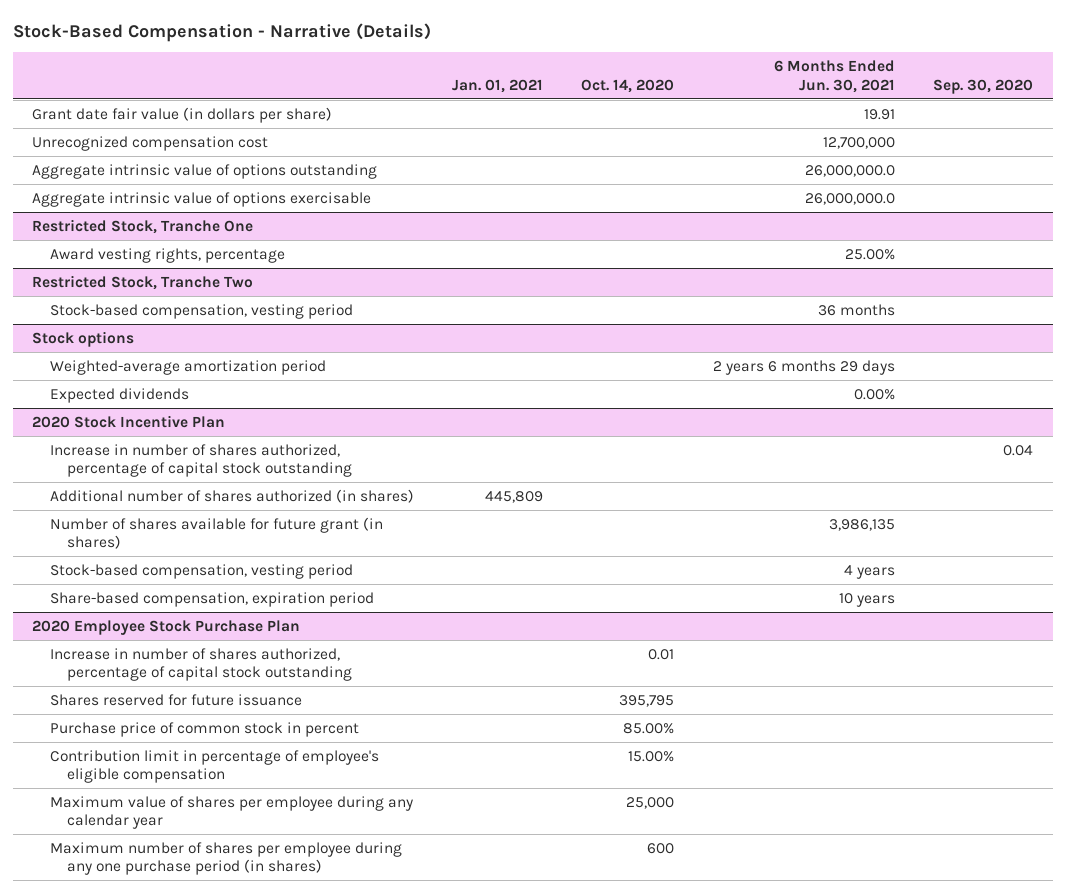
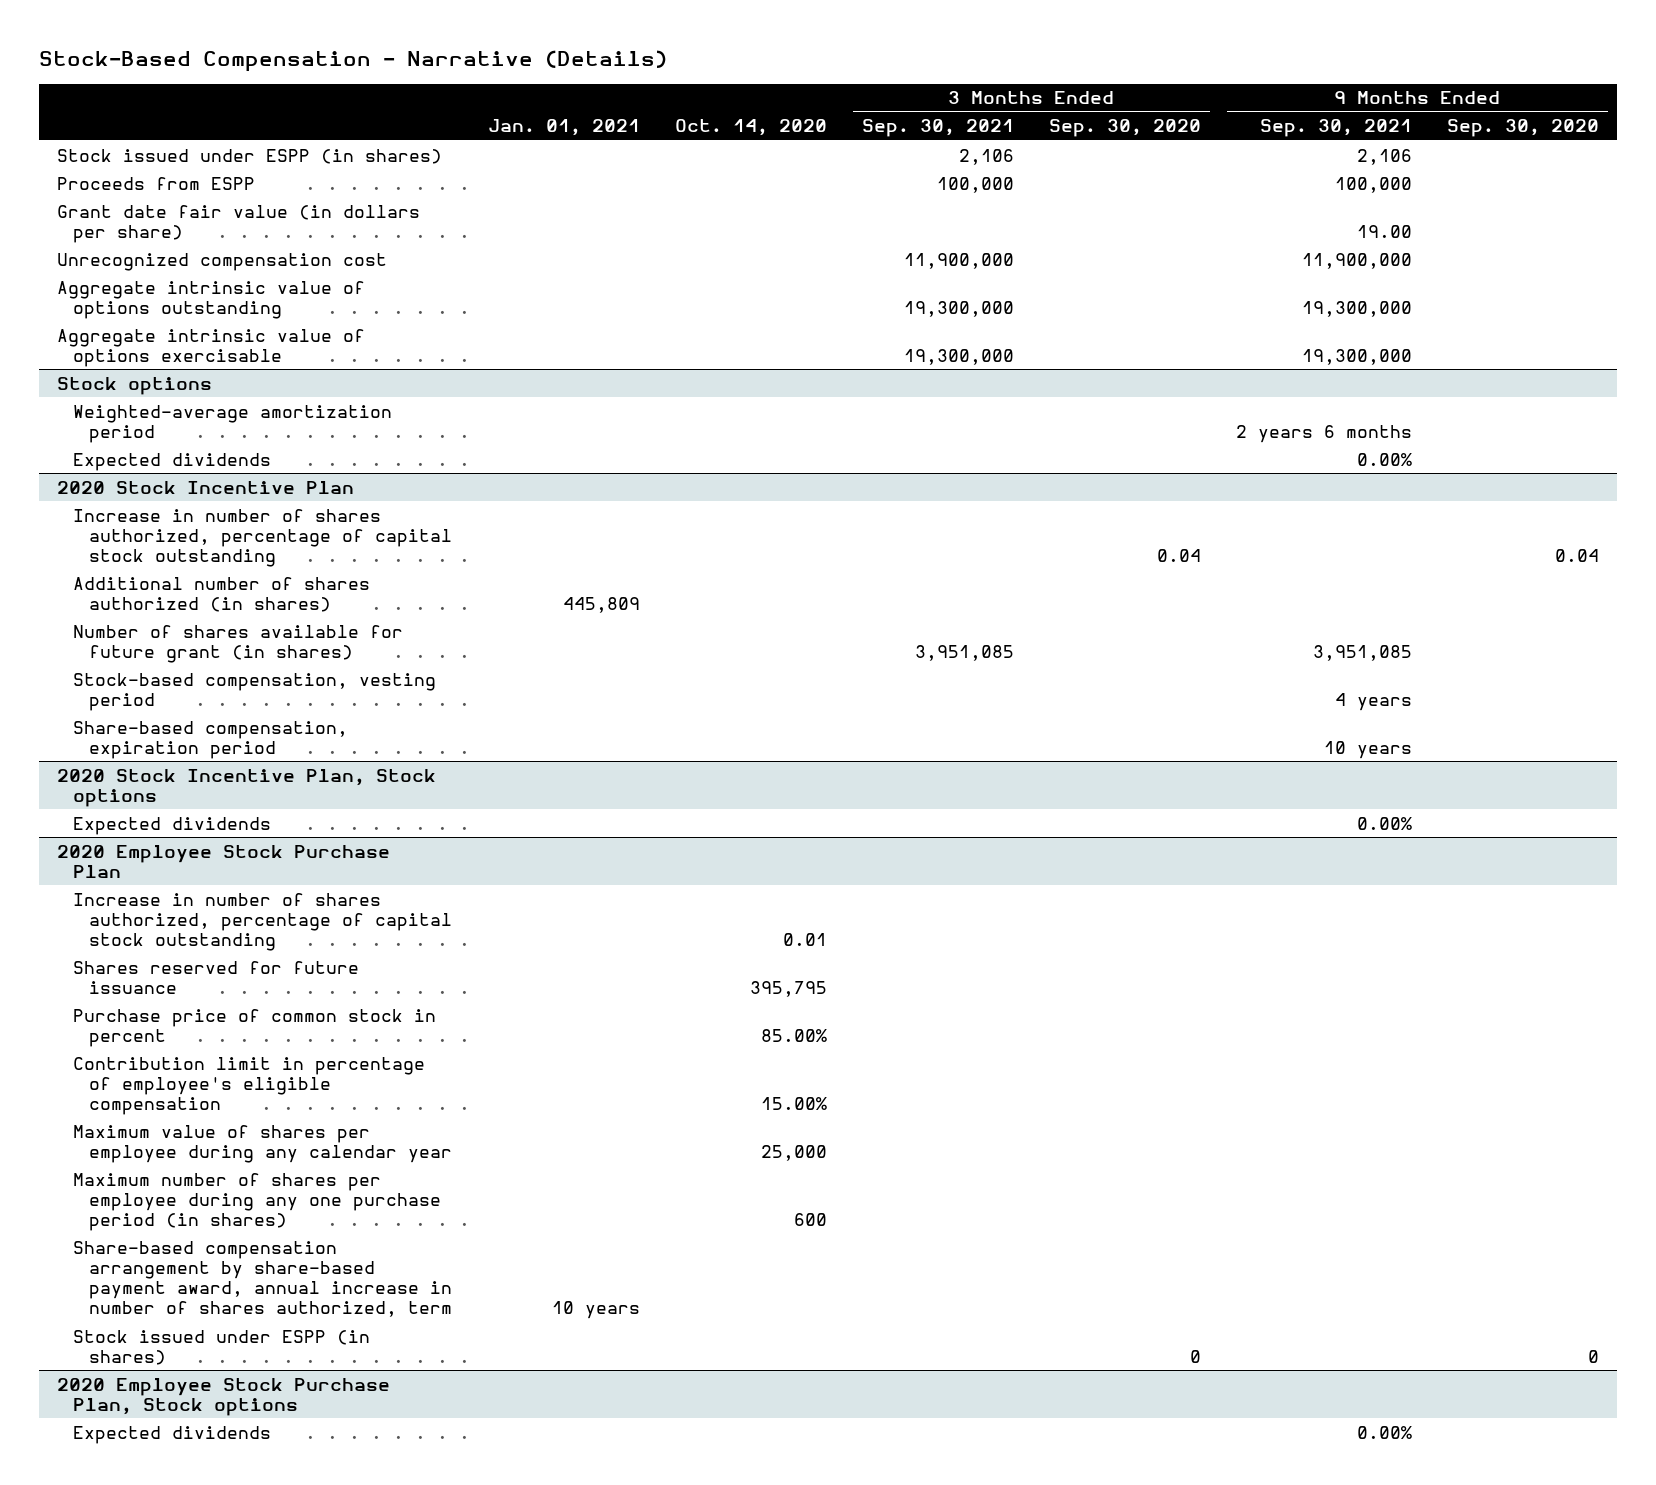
- | Jan. 01, 2021 | Oct. 14, 2020 | 6 Months Ended Jun. 30, 2021 | Sep. 30, 2020
+ | Jan. 01, 2021 | Oct. 14, 2020 | 3 Months Ended Sep. 30, 2021 | 3 Months Ended Sep. 30, 2020 | 9 Months Ended Sep. 30, 2021 | 9 Months Ended Sep. 30, 2020
+ Stock issued under ESPP (in shares) | | | 2,106 | | 2,106 |
+ Proceeds from ESPP | | | 100,000 | | 100,000 |
- Restricted Stock, Tranche One
- Award vesting rights, percentage | | | 25.00% |
- Restricted Stock, Tranche Two
- Stock-based compensation, vesting period | | | 36 months |
+ 2020 Stock Incentive Plan, Stock options
+ Expected dividends | | | | | 0.00% |
@ 2020 Employee Stock Purchase Plan
+ Share-based compensation arrangement by share-based payment award, annual increase in number of shares authorized, term | 10 years | | | | |
+ Stock issued under ESPP (in shares) | | | | 0 | | 0
+ 2020 Employee Stock Purchase Plan, Stock options
+ Expected dividends | | | | | 0.00% |

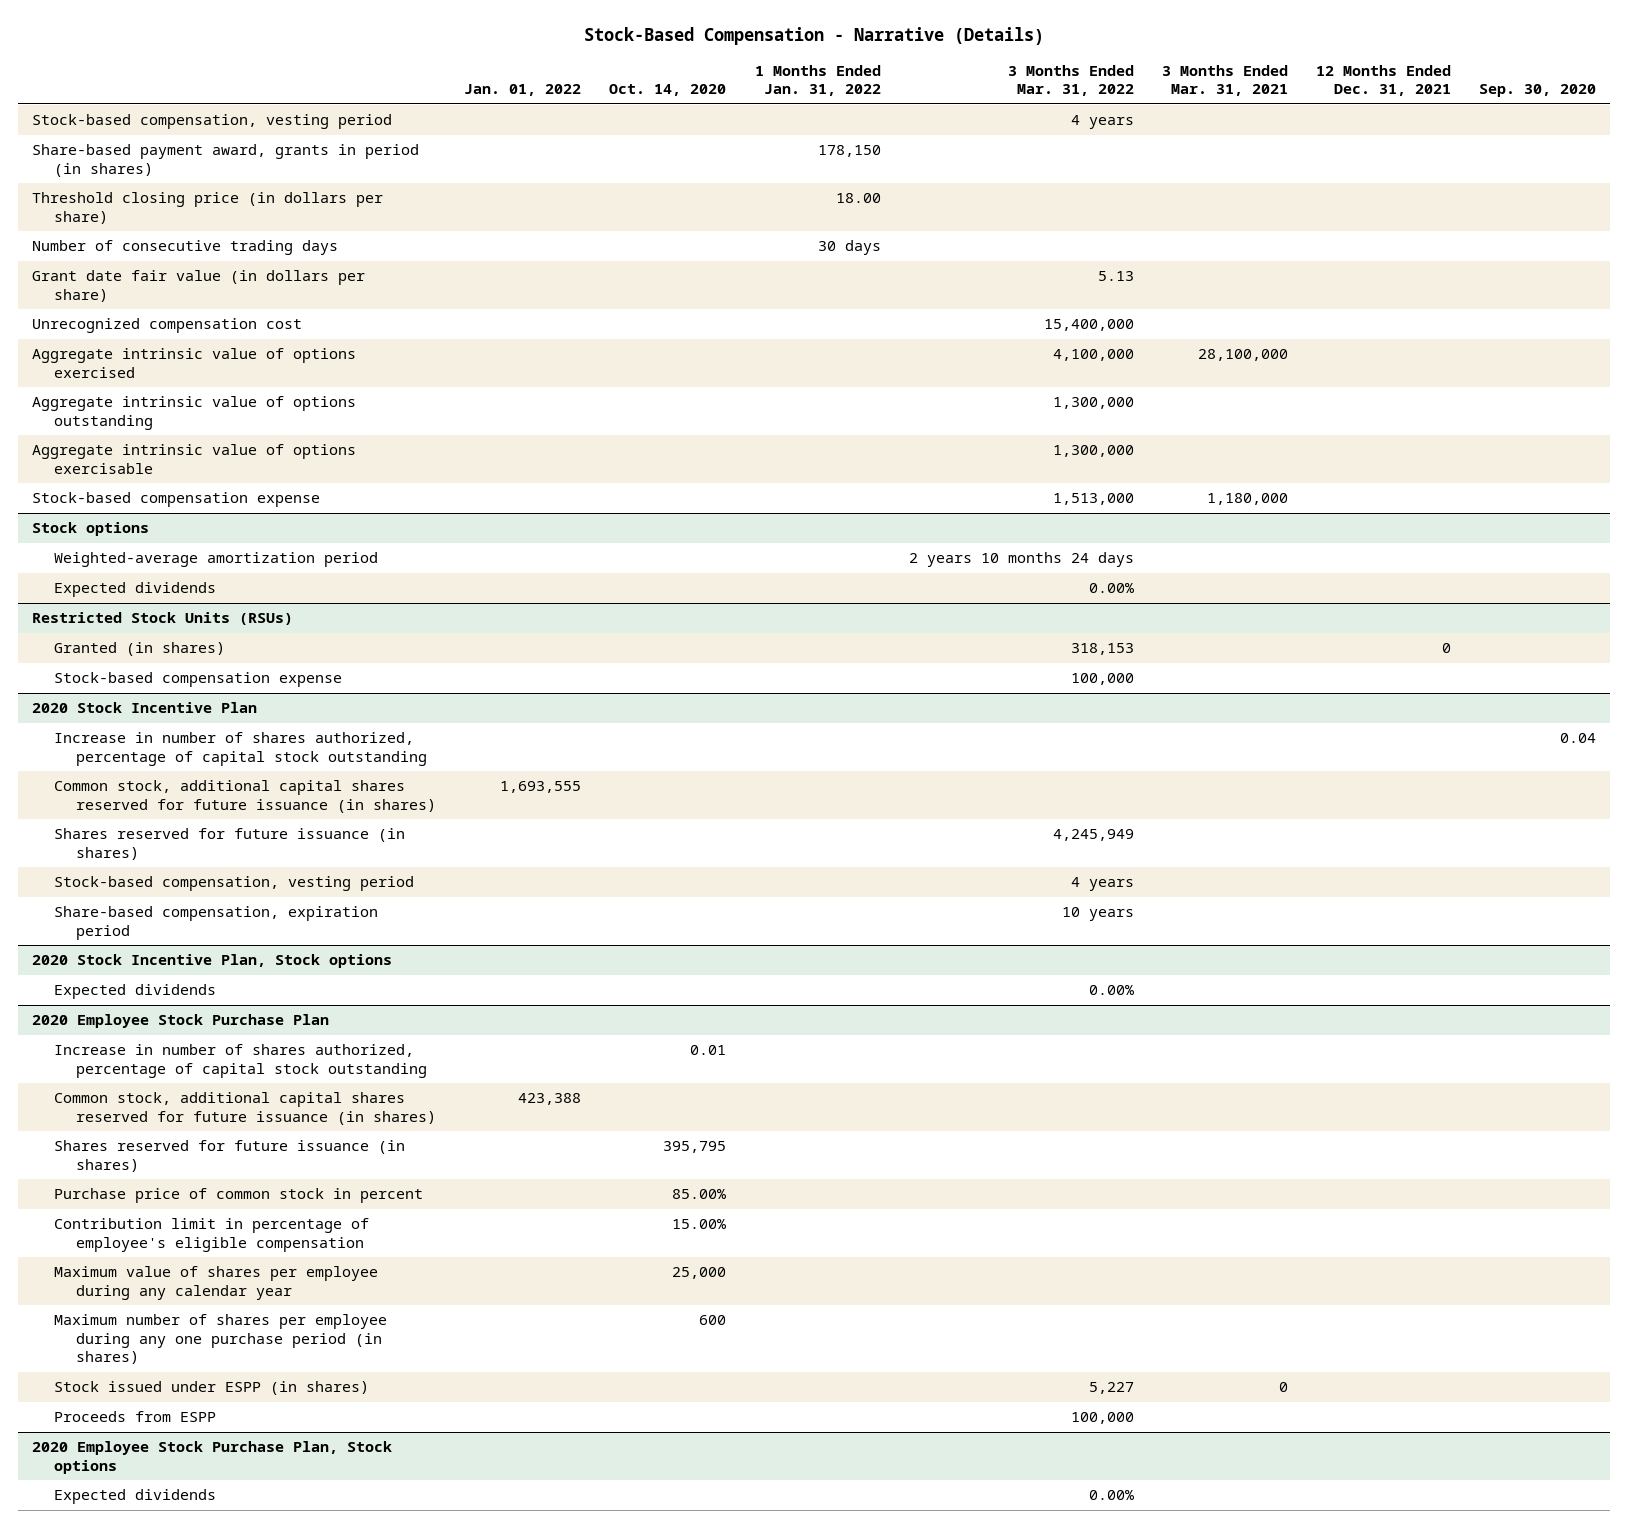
- | Jan. 01, 2021 | Oct. 14, 2020 | 3 Months Ended Sep. 30, 2021 | 3 Months Ended Sep. 30, 2020 | 9 Months Ended Sep. 30, 2021 | 9 Months Ended Sep. 30, 2020
+ | Jan. 01, 2022 | Oct. 14, 2020 | 1 Months Ended Jan. 31, 2022 | 3 Months Ended Mar. 31, 2022 | 3 Months Ended Mar. 31, 2021 | 12 Months Ended Dec. 31, 2021 | Sep. 30, 2020
- Stock issued under ESPP (in shares) | | | 2,106 | | 2,106 |
- Proceeds from ESPP | | | 100,000 | | 100,000 |
+ Stock-based compensation, vesting period | | | | 4 years | | |
+ Share-based payment award, grants in period (in shares) | | | 178,150 | | | |
+ Threshold closing price (in dollars per share) | | | 18.00 | | | |
+ Number of consecutive trading days | | | 30 days | | | |
+ Aggregate intrinsic value of options exercised | | | | 4,100,000 | 28,100,000 | |
+ Stock-based compensation expense | | | | 1,513,000 | 1,180,000 | |
+ Restricted Stock Units (RSUs)
+ Granted (in shares) | | | | 318,153 | | 0 |
+ Stock-based compensation expense | | | | 100,000 | | |
@ 2020 Stock Incentive Plan
- Additional number of shares authorized (in shares) | 445,809 | | | | |
- Number of shares available for future grant (in shares) | | | 3,951,085 | | 3,951,085 |
+ Common stock, additional capital shares reserved for future issuance (in shares) | 1,693,555 | | | | | |
+ Shares reserved for future issuance (in shares) | | | | 4,245,949 | | |
@ 2020 Employee Stock Purchase Plan
- Shares reserved for future issuance | | 395,795 | | | |
+ Common stock, additional capital shares reserved for future issuance (in shares) | 423,388 | | | | | |
+ Shares reserved for future issuance (in shares) | | 395,795 | | | | |
- Share-based compensation arrangement by share-based payment award, annual increase in number of shares authorized, term | 10 years | | | | |
+ Proceeds from ESPP | | | | 100,000 | | |

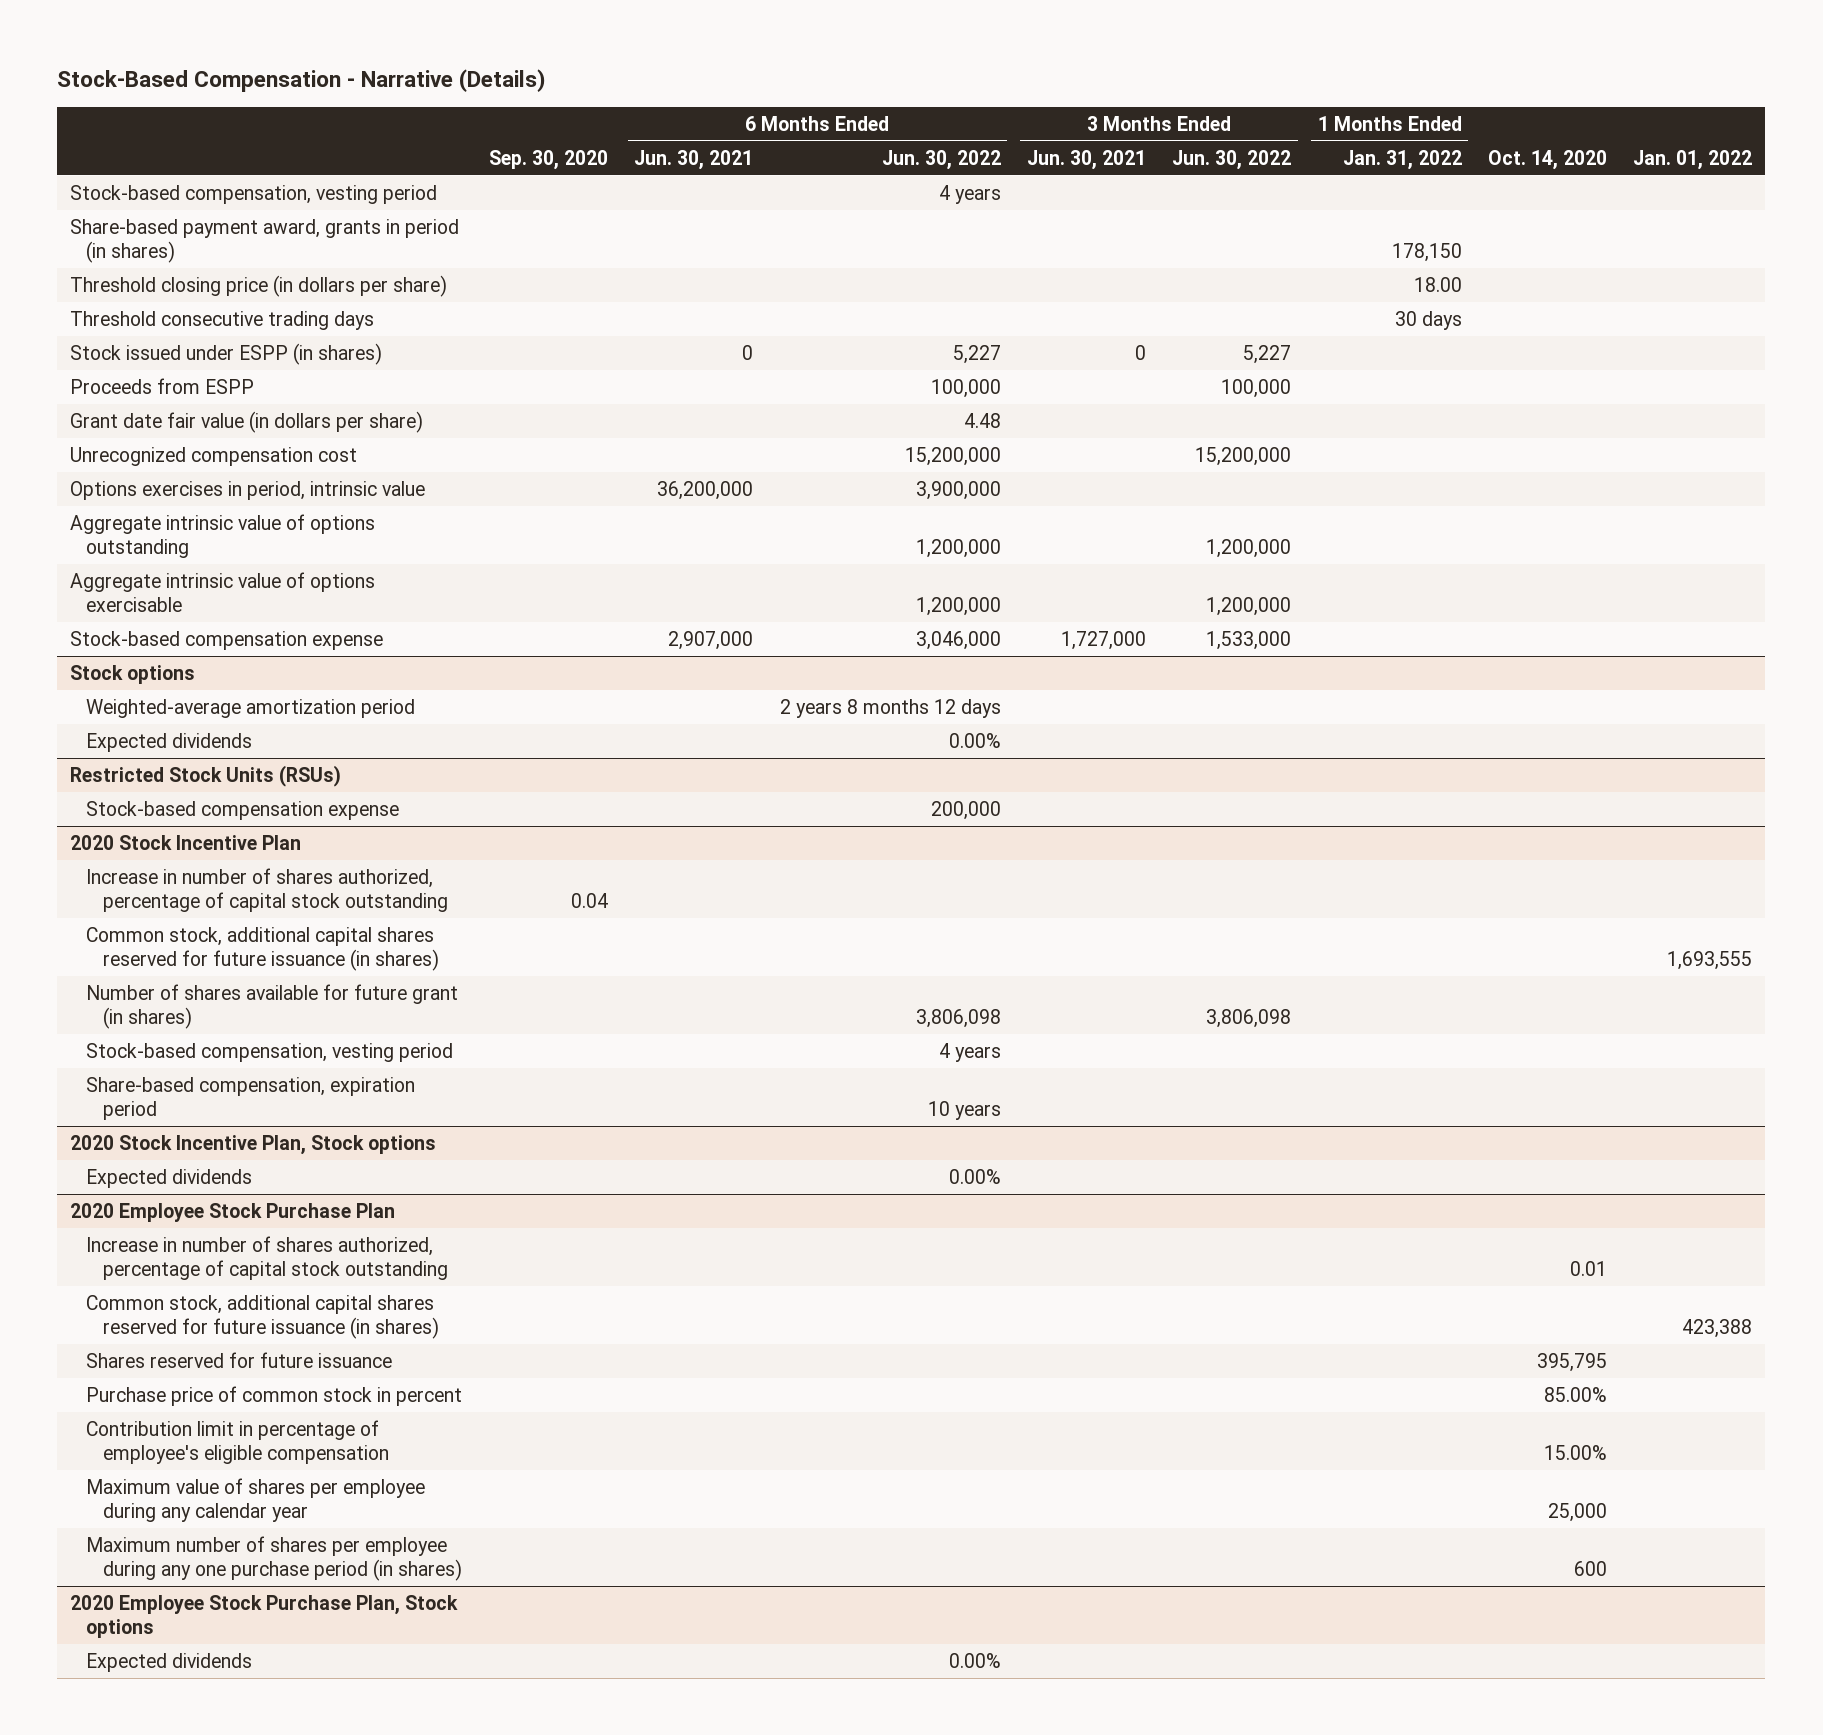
- | Jan. 01, 2022 | Oct. 14, 2020 | 1 Months Ended Jan. 31, 2022 | 3 Months Ended Mar. 31, 2022 | 3 Months Ended Mar. 31, 2021 | 12 Months Ended Dec. 31, 2021 | Sep. 30, 2020
+ | Sep. 30, 2020 | 6 Months Ended Jun. 30, 2021 | 6 Months Ended Jun. 30, 2022 | 3 Months Ended Jun. 30, 2021 | 3 Months Ended Jun. 30, 2022 | 1 Months Ended Jan. 31, 2022 | Oct. 14, 2020 | Jan. 01, 2022
- Number of consecutive trading days | | | 30 days | | | |
+ Threshold consecutive trading days | | | | | | 30 days | |
+ Stock issued under ESPP (in shares) | | 0 | 5,227 | 0 | 5,227 | | |
+ Proceeds from ESPP | | | 100,000 | | 100,000 | | |
- Aggregate intrinsic value of options exercised | | | | 4,100,000 | 28,100,000 | |
+ Options exercises in period, intrinsic value | | 36,200,000 | 3,900,000 | | | | |
@ Restricted Stock Units (RSUs)
- Granted (in shares) | | | | 318,153 | | 0 |
@ 2020 Stock Incentive Plan
- Shares reserved for future issuance (in shares) | | | | 4,245,949 | | |
+ Number of shares available for future grant (in shares) | | | 3,806,098 | | 3,806,098 | | |
@ 2020 Employee Stock Purchase Plan
- Shares reserved for future issuance (in shares) | | 395,795 | | | | |
+ Shares reserved for future issuance | | | | | | | 395,795 |
- Stock issued under ESPP (in shares) | | | | 5,227 | 0 | |
- Proceeds from ESPP | | | | 100,000 | | |

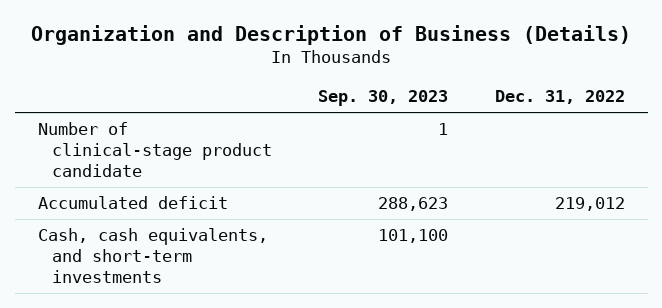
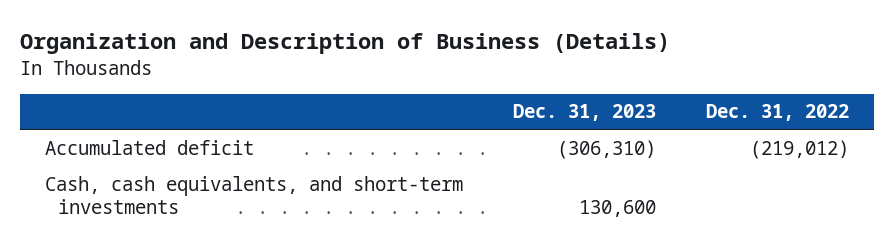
- | Sep. 30, 2023 | Dec. 31, 2022
+ | Dec. 31, 2023 | Dec. 31, 2022
- Number of clinical-stage product candidate | 1 |
- Accumulated deficit | 288,623 | 219,012
+ Accumulated deficit | (306,310) | (219,012)

